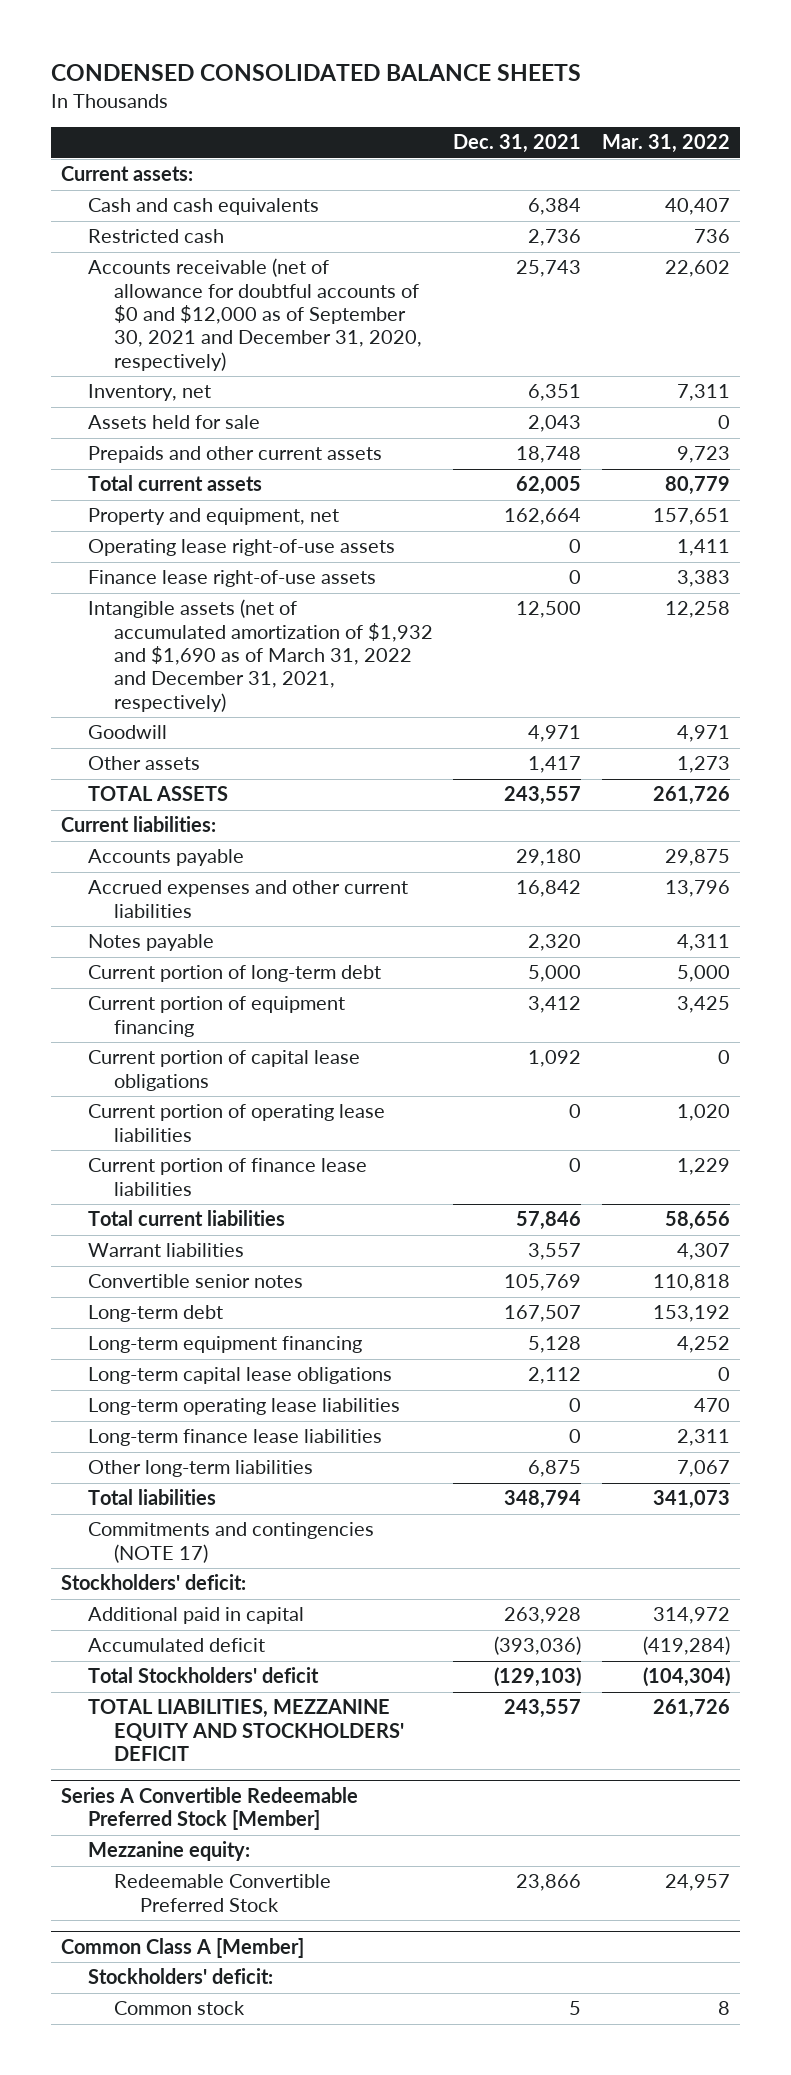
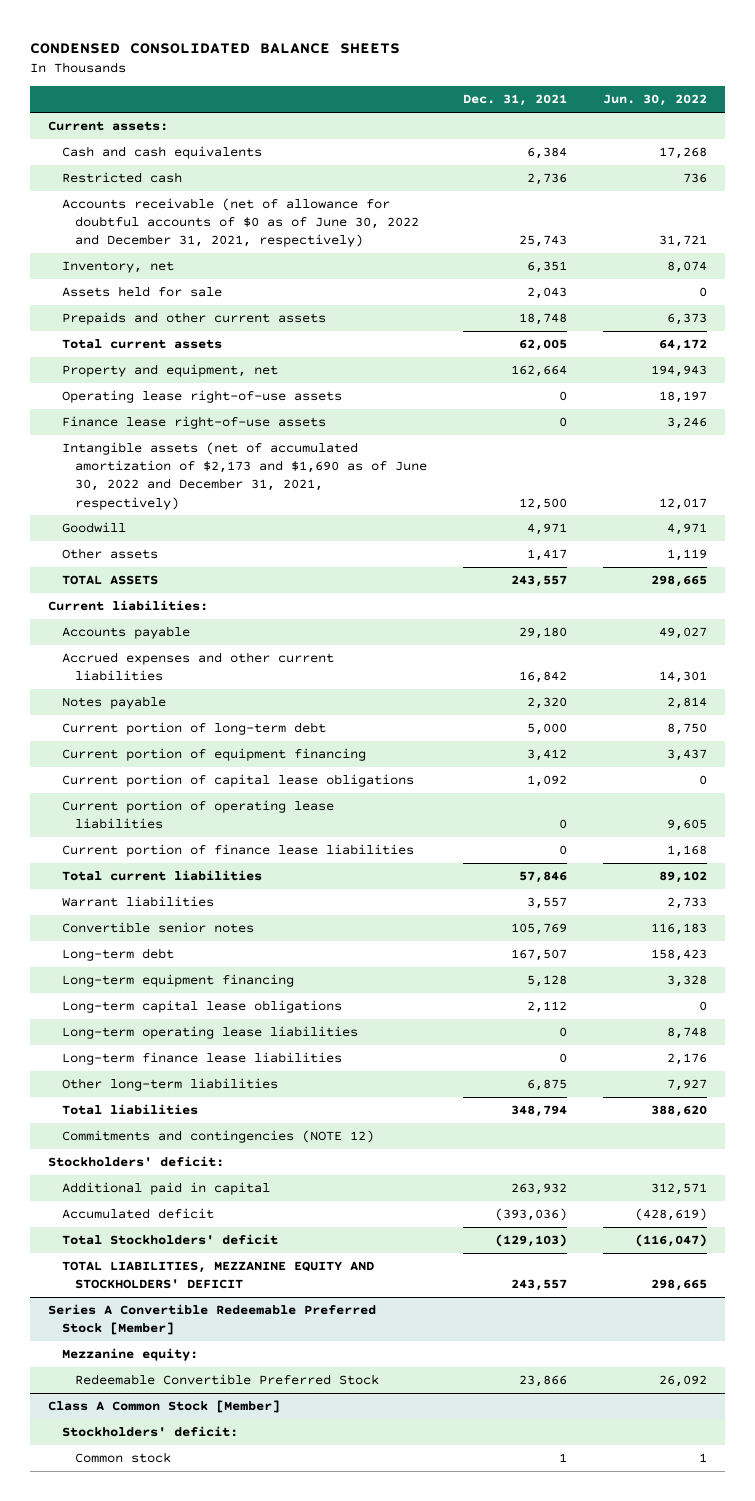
- | Dec. 31, 2021 | Mar. 31, 2022
+ | Dec. 31, 2021 | Jun. 30, 2022
- Accounts receivable (net of allowance for doubtful accounts of $0 and $12,000 as of September 30, 2021 and December 31, 2020, respectively) | 25,743 | 22,602
+ Accounts receivable (net of allowance for doubtful accounts of $0 as of June 30, 2022 and December 31, 2021, respectively) | 25,743 | 31,721
- Intangible assets (net of accumulated amortization of $1,932 and $1,690 as of March 31, 2022 and December 31, 2021, respectively) | 12,500 | 12,258
+ Intangible assets (net of accumulated amortization of $2,173 and $1,690 as of June 30, 2022 and December 31, 2021, respectively) | 12,500 | 12,017
- Commitments and contingencies (NOTE 17)
+ Commitments and contingencies (NOTE 12)
- Additional paid in capital | 263,928 | 314,972
+ Additional paid in capital | 263,932 | 312,571
- Common Class A [Member]
+ Class A Common Stock [Member]
- Common stock | 5 | 8
+ Common stock | 1 | 1

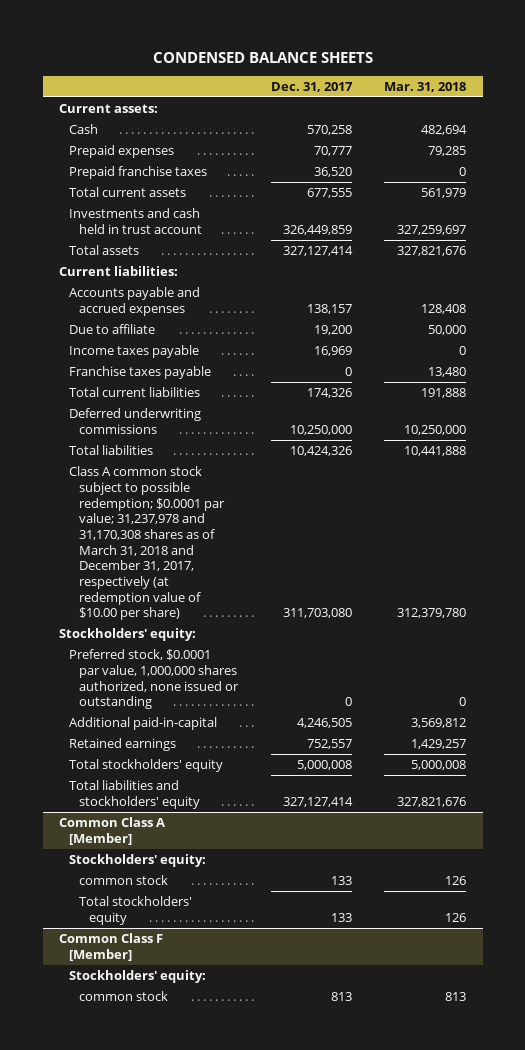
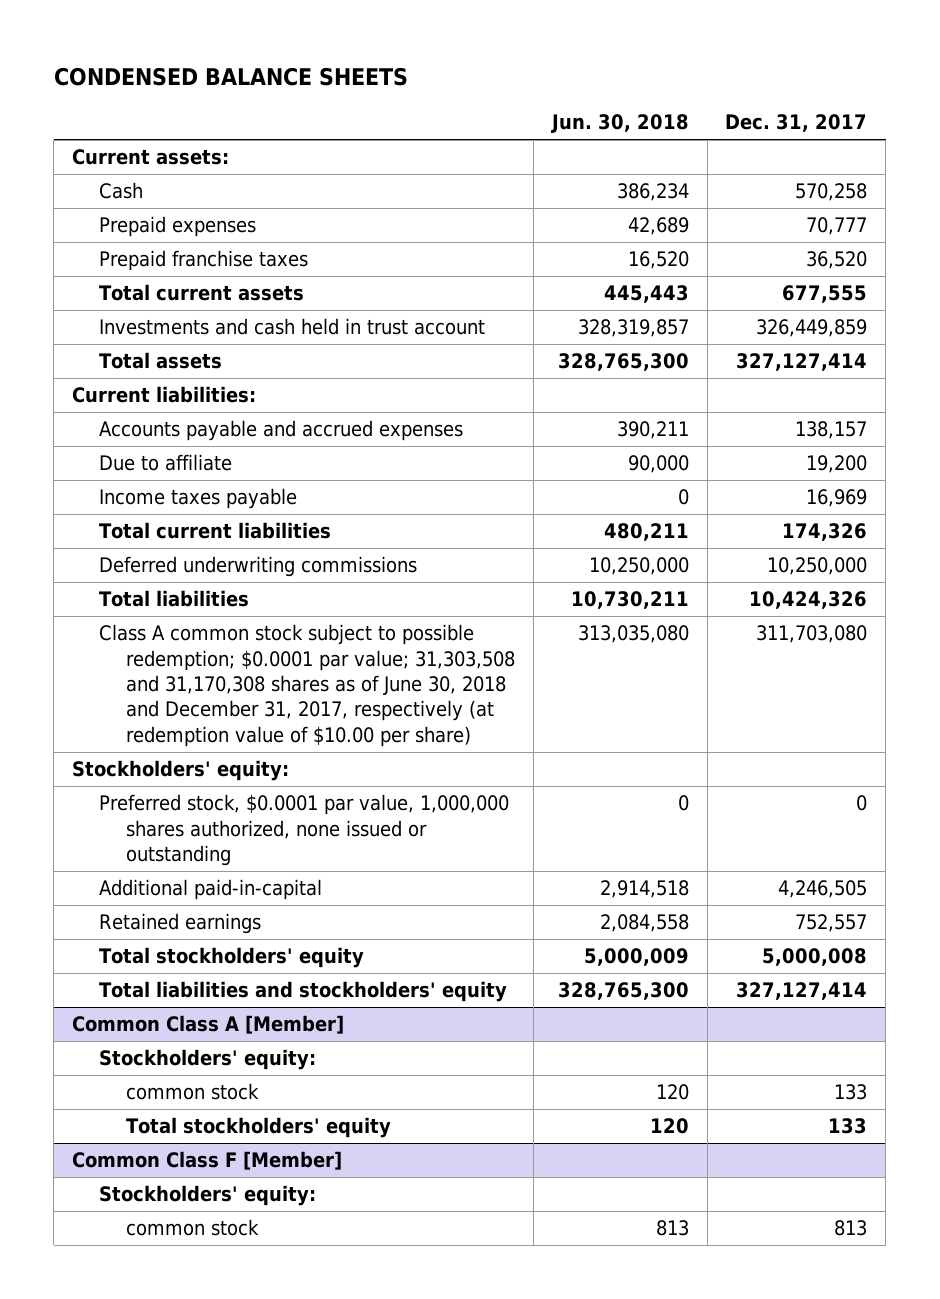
- | Dec. 31, 2017 | Mar. 31, 2018
+ | Jun. 30, 2018 | Dec. 31, 2017
- Franchise taxes payable | 0 | 13,480
- Class A common stock subject to possible redemption; $0.0001 par value; 31,237,978 and 31,170,308 shares as of March 31, 2018 and December 31, 2017, respectively (at redemption value of $10.00 per share) | 311,703,080 | 312,379,780
+ Class A common stock subject to possible redemption; $0.0001 par value; 31,303,508 and 31,170,308 shares as of June 30, 2018 and December 31, 2017, respectively (at redemption value of $10.00 per share) | 313,035,080 | 311,703,080

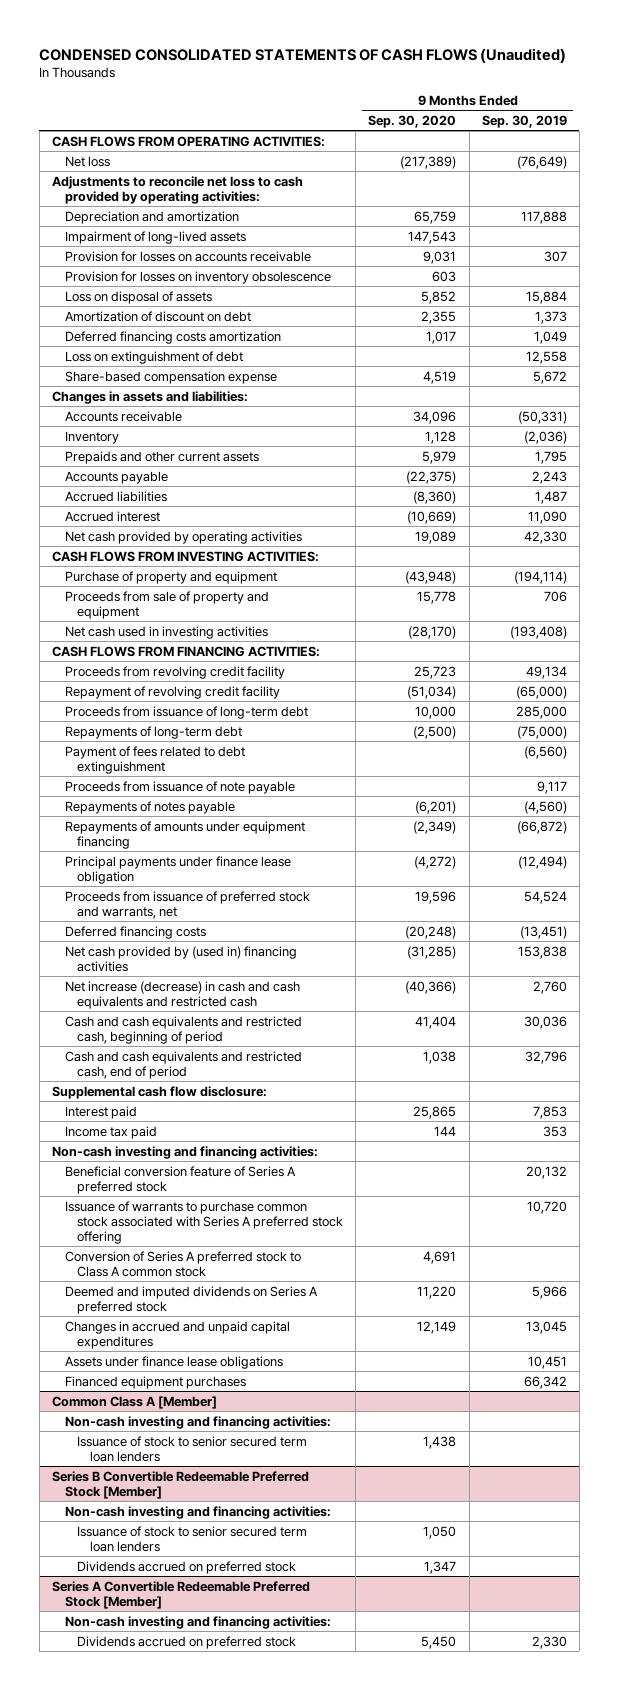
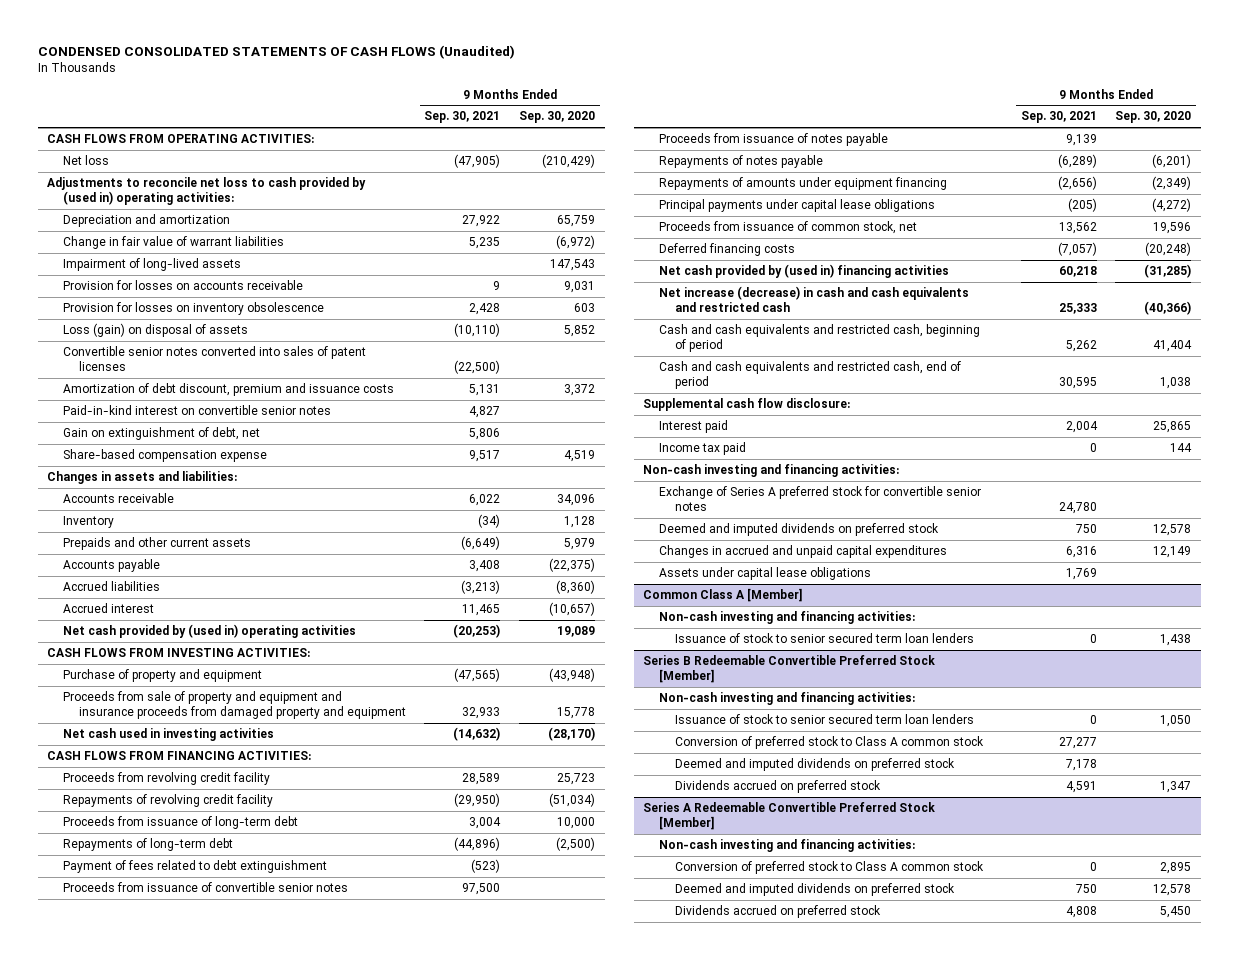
- | 9 Months Ended Sep. 30, 2020 | 9 Months Ended Sep. 30, 2019
+ | 9 Months Ended Sep. 30, 2021 | 9 Months Ended Sep. 30, 2020
- Net loss | (217,389) | (76,649)
- Adjustments to reconcile net loss to cash provided by operating activities:
+ Net loss | (47,905) | (210,429)
+ Adjustments to reconcile net loss to cash provided by (used in) operating activities:
+ Change in fair value of warrant liabilities | 5,235 | (6,972)
- Loss on disposal of assets | 5,852 | 15,884
- Amortization of discount on debt | 2,355 | 1,373
- Deferred financing costs amortization | 1,017 | 1,049
- Loss on extinguishment of debt | | 12,558
+ Loss (gain) on disposal of assets | (10,110) | 5,852
+ Convertible senior notes converted into sales of patent licenses | (22,500) |
+ Amortization of debt discount, premium and issuance costs | 5,131 | 3,372
+ Paid-in-kind interest on convertible senior notes | 4,827 |
+ Gain on extinguishment of debt, net | 5,806 |
- Accrued interest | (10,669) | 11,090
- Net cash provided by operating activities | 19,089 | 42,330
+ Accrued interest | 11,465 | (10,657)
+ Net cash provided by (used in) operating activities | (20,253) | 19,089
- Proceeds from sale of property and equipment | 15,778 | 706
+ Proceeds from sale of property and equipment and insurance proceeds from damaged property and equipment | 32,933 | 15,778
- Repayment of revolving credit facility | (51,034) | (65,000)
+ Repayments of revolving credit facility | (29,950) | (51,034)
- Proceeds from issuance of note payable | | 9,117
+ Proceeds from issuance of convertible senior notes | 97,500 |
+ Proceeds from issuance of notes payable | 9,139 |
- Principal payments under finance lease obligation | (4,272) | (12,494)
- Proceeds from issuance of preferred stock and warrants, net | 19,596 | 54,524
+ Principal payments under capital lease obligations | (205) | (4,272)
+ Proceeds from issuance of common stock, net | 13,562 | 19,596
- Beneficial conversion feature of Series A preferred stock | | 20,132
- Issuance of warrants to purchase common stock associated with Series A preferred stock offering | | 10,720
- Conversion of Series A preferred stock to Class A common stock | 4,691 |
- Deemed and imputed dividends on Series A preferred stock | 11,220 | 5,966
+ Exchange of Series A preferred stock for convertible senior notes | 24,780 |
+ Deemed and imputed dividends on preferred stock | 750 | 12,578
- Assets under finance lease obligations | | 10,451
- Financed equipment purchases | | 66,342
+ Assets under capital lease obligations | 1,769 |
- Series B Convertible Redeemable Preferred Stock [Member]
+ Series B Redeemable Convertible Preferred Stock [Member]
+ Conversion of preferred stock to Class A common stock | 27,277 |
+ Deemed and imputed dividends on preferred stock | 7,178 |
- Series A Convertible Redeemable Preferred Stock [Member]
+ Series A Redeemable Convertible Preferred Stock [Member]
+ Conversion of preferred stock to Class A common stock | 0 | 2,895
+ Deemed and imputed dividends on preferred stock | 750 | 12,578

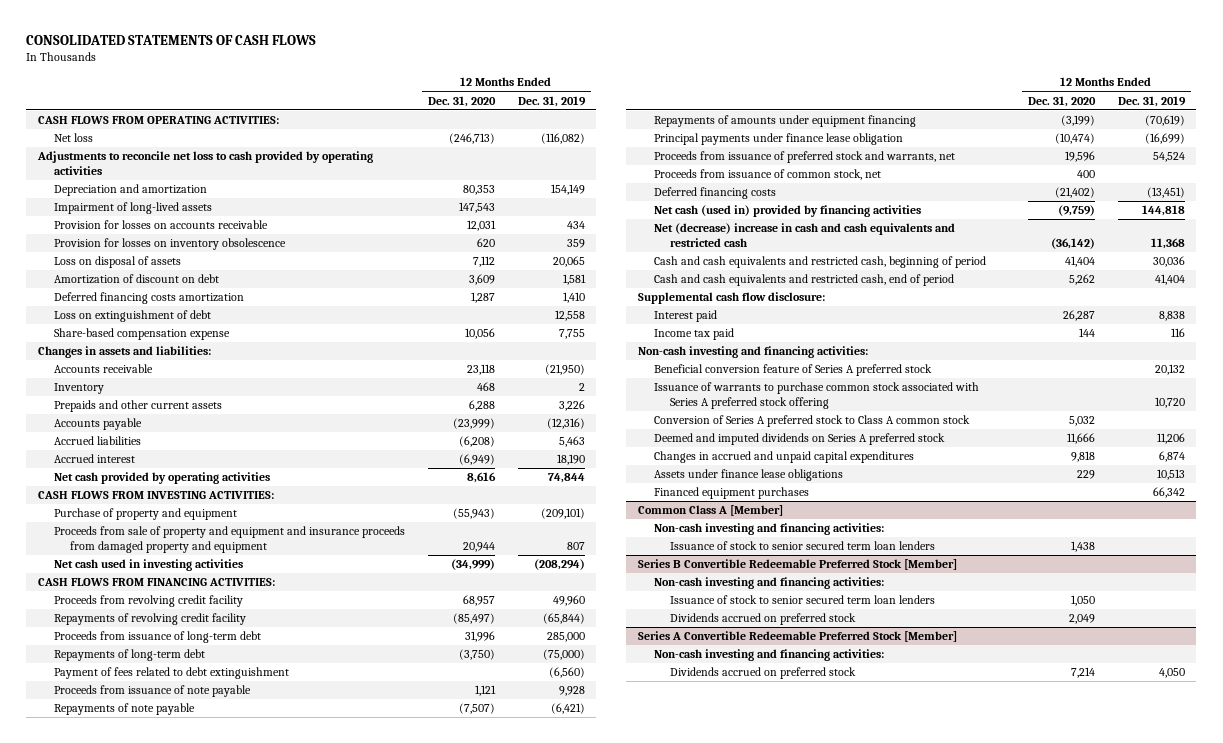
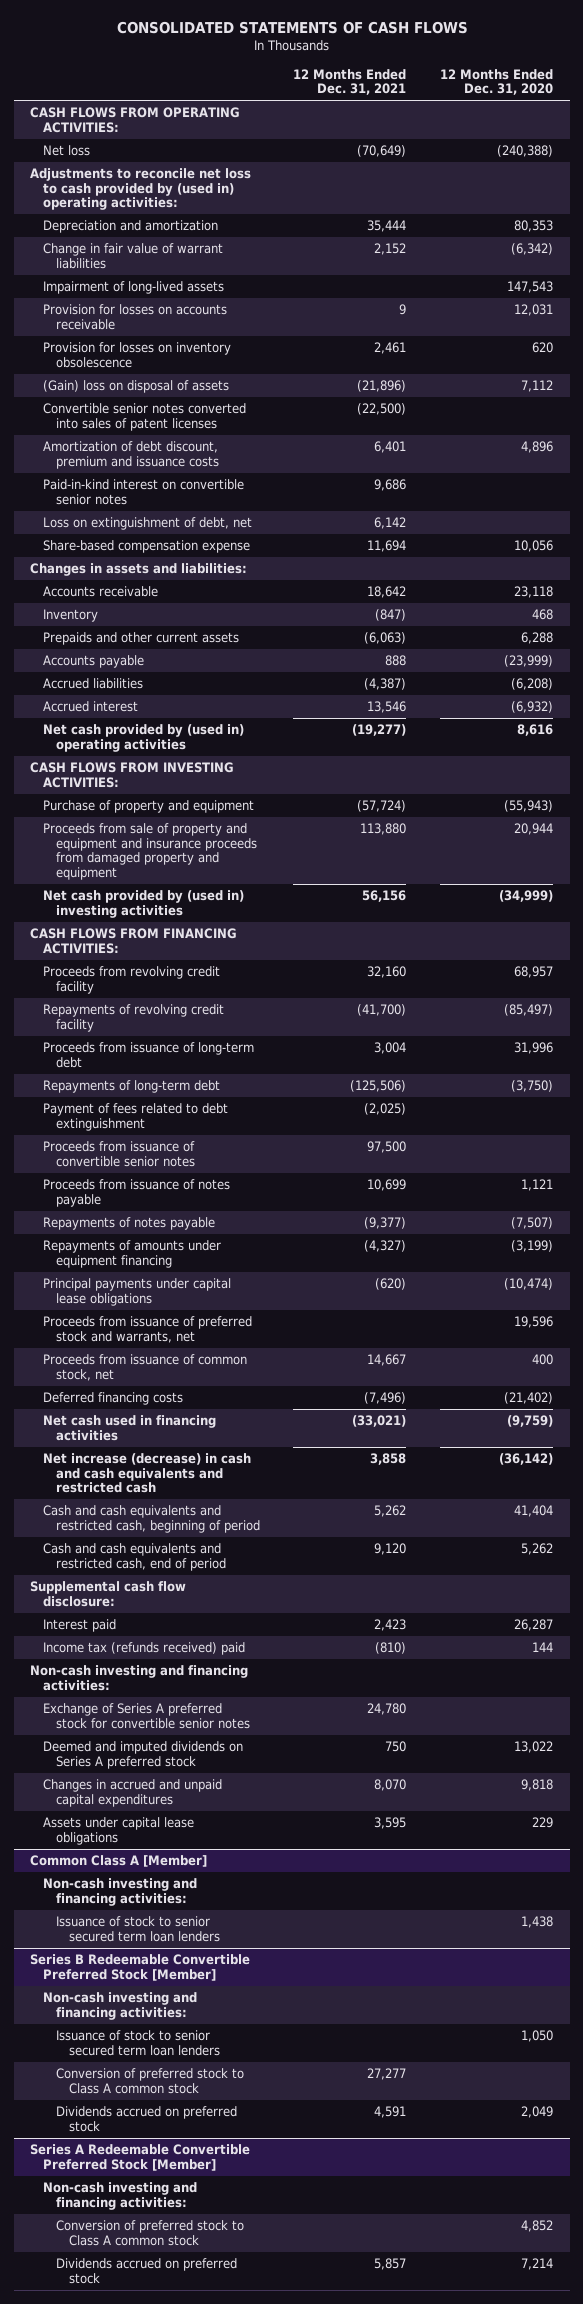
- | 12 Months Ended Dec. 31, 2020 | 12 Months Ended Dec. 31, 2019
+ | 12 Months Ended Dec. 31, 2021 | 12 Months Ended Dec. 31, 2020
- Net loss | (246,713) | (116,082)
- Adjustments to reconcile net loss to cash provided by operating activities
+ Net loss | (70,649) | (240,388)
+ Adjustments to reconcile net loss to cash provided by (used in) operating activities:
+ Change in fair value of warrant liabilities | 2,152 | (6,342)
- Loss on disposal of assets | 7,112 | 20,065
- Amortization of discount on debt | 3,609 | 1,581
- Deferred financing costs amortization | 1,287 | 1,410
- Loss on extinguishment of debt | | 12,558
+ (Gain) loss on disposal of assets | (21,896) | 7,112
+ Convertible senior notes converted into sales of patent licenses | (22,500) |
+ Amortization of debt discount, premium and issuance costs | 6,401 | 4,896
+ Paid-in-kind interest on convertible senior notes | 9,686 |
+ Loss on extinguishment of debt, net | 6,142 |
- Accrued interest | (6,949) | 18,190
- Net cash provided by operating activities | 8,616 | 74,844
+ Accrued interest | 13,546 | (6,932)
+ Net cash provided by (used in) operating activities | (19,277) | 8,616
- Net cash used in investing activities | (34,999) | (208,294)
+ Net cash provided by (used in) investing activities | 56,156 | (34,999)
- Proceeds from issuance of note payable | 1,121 | 9,928
- Repayments of note payable | (7,507) | (6,421)
+ Proceeds from issuance of convertible senior notes | 97,500 |
+ Proceeds from issuance of notes payable | 10,699 | 1,121
+ Repayments of notes payable | (9,377) | (7,507)
- Principal payments under finance lease obligation | (10,474) | (16,699)
+ Principal payments under capital lease obligations | (620) | (10,474)
- Net cash (used in) provided by financing activities | (9,759) | 144,818
- Net (decrease) increase in cash and cash equivalents and restricted cash | (36,142) | 11,368
+ Net cash used in financing activities | (33,021) | (9,759)
+ Net increase (decrease) in cash and cash equivalents and restricted cash | 3,858 | (36,142)
- Income tax paid | 144 | 116
+ Income tax (refunds received) paid | (810) | 144
- Beneficial conversion feature of Series A preferred stock | | 20,132
- Issuance of warrants to purchase common stock associated with Series A preferred stock offering | | 10,720
- Conversion of Series A preferred stock to Class A common stock | 5,032 |
- Deemed and imputed dividends on Series A preferred stock | 11,666 | 11,206
+ Exchange of Series A preferred stock for convertible senior notes | 24,780 |
+ Deemed and imputed dividends on Series A preferred stock | 750 | 13,022
- Assets under finance lease obligations | 229 | 10,513
- Financed equipment purchases | | 66,342
+ Assets under capital lease obligations | 3,595 | 229
- Series B Convertible Redeemable Preferred Stock [Member]
+ Series B Redeemable Convertible Preferred Stock [Member]
+ Conversion of preferred stock to Class A common stock | 27,277 |
- Series A Convertible Redeemable Preferred Stock [Member]
+ Series A Redeemable Convertible Preferred Stock [Member]
+ Conversion of preferred stock to Class A common stock | | 4,852

